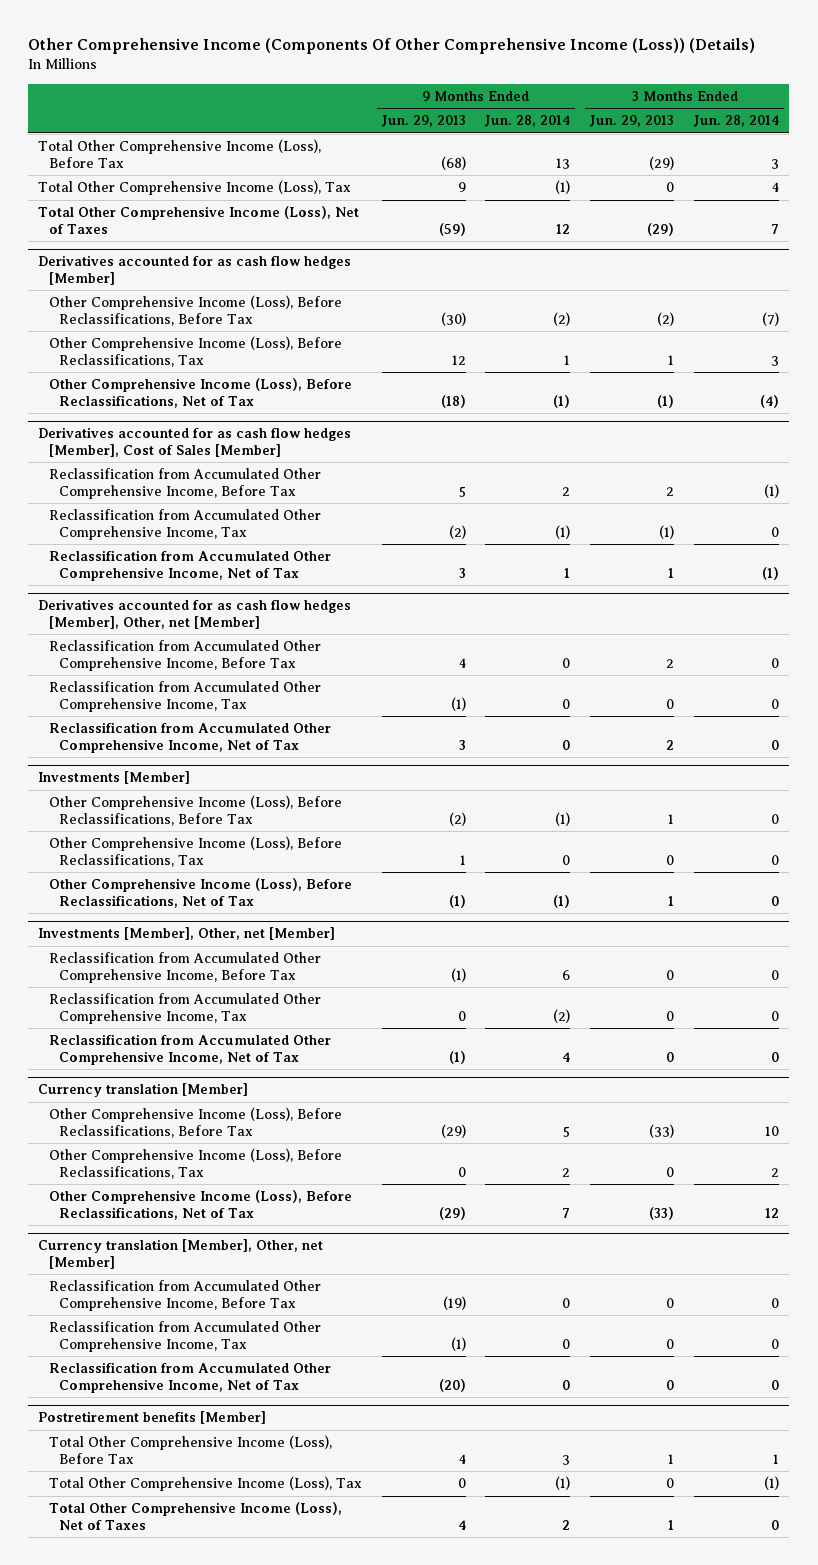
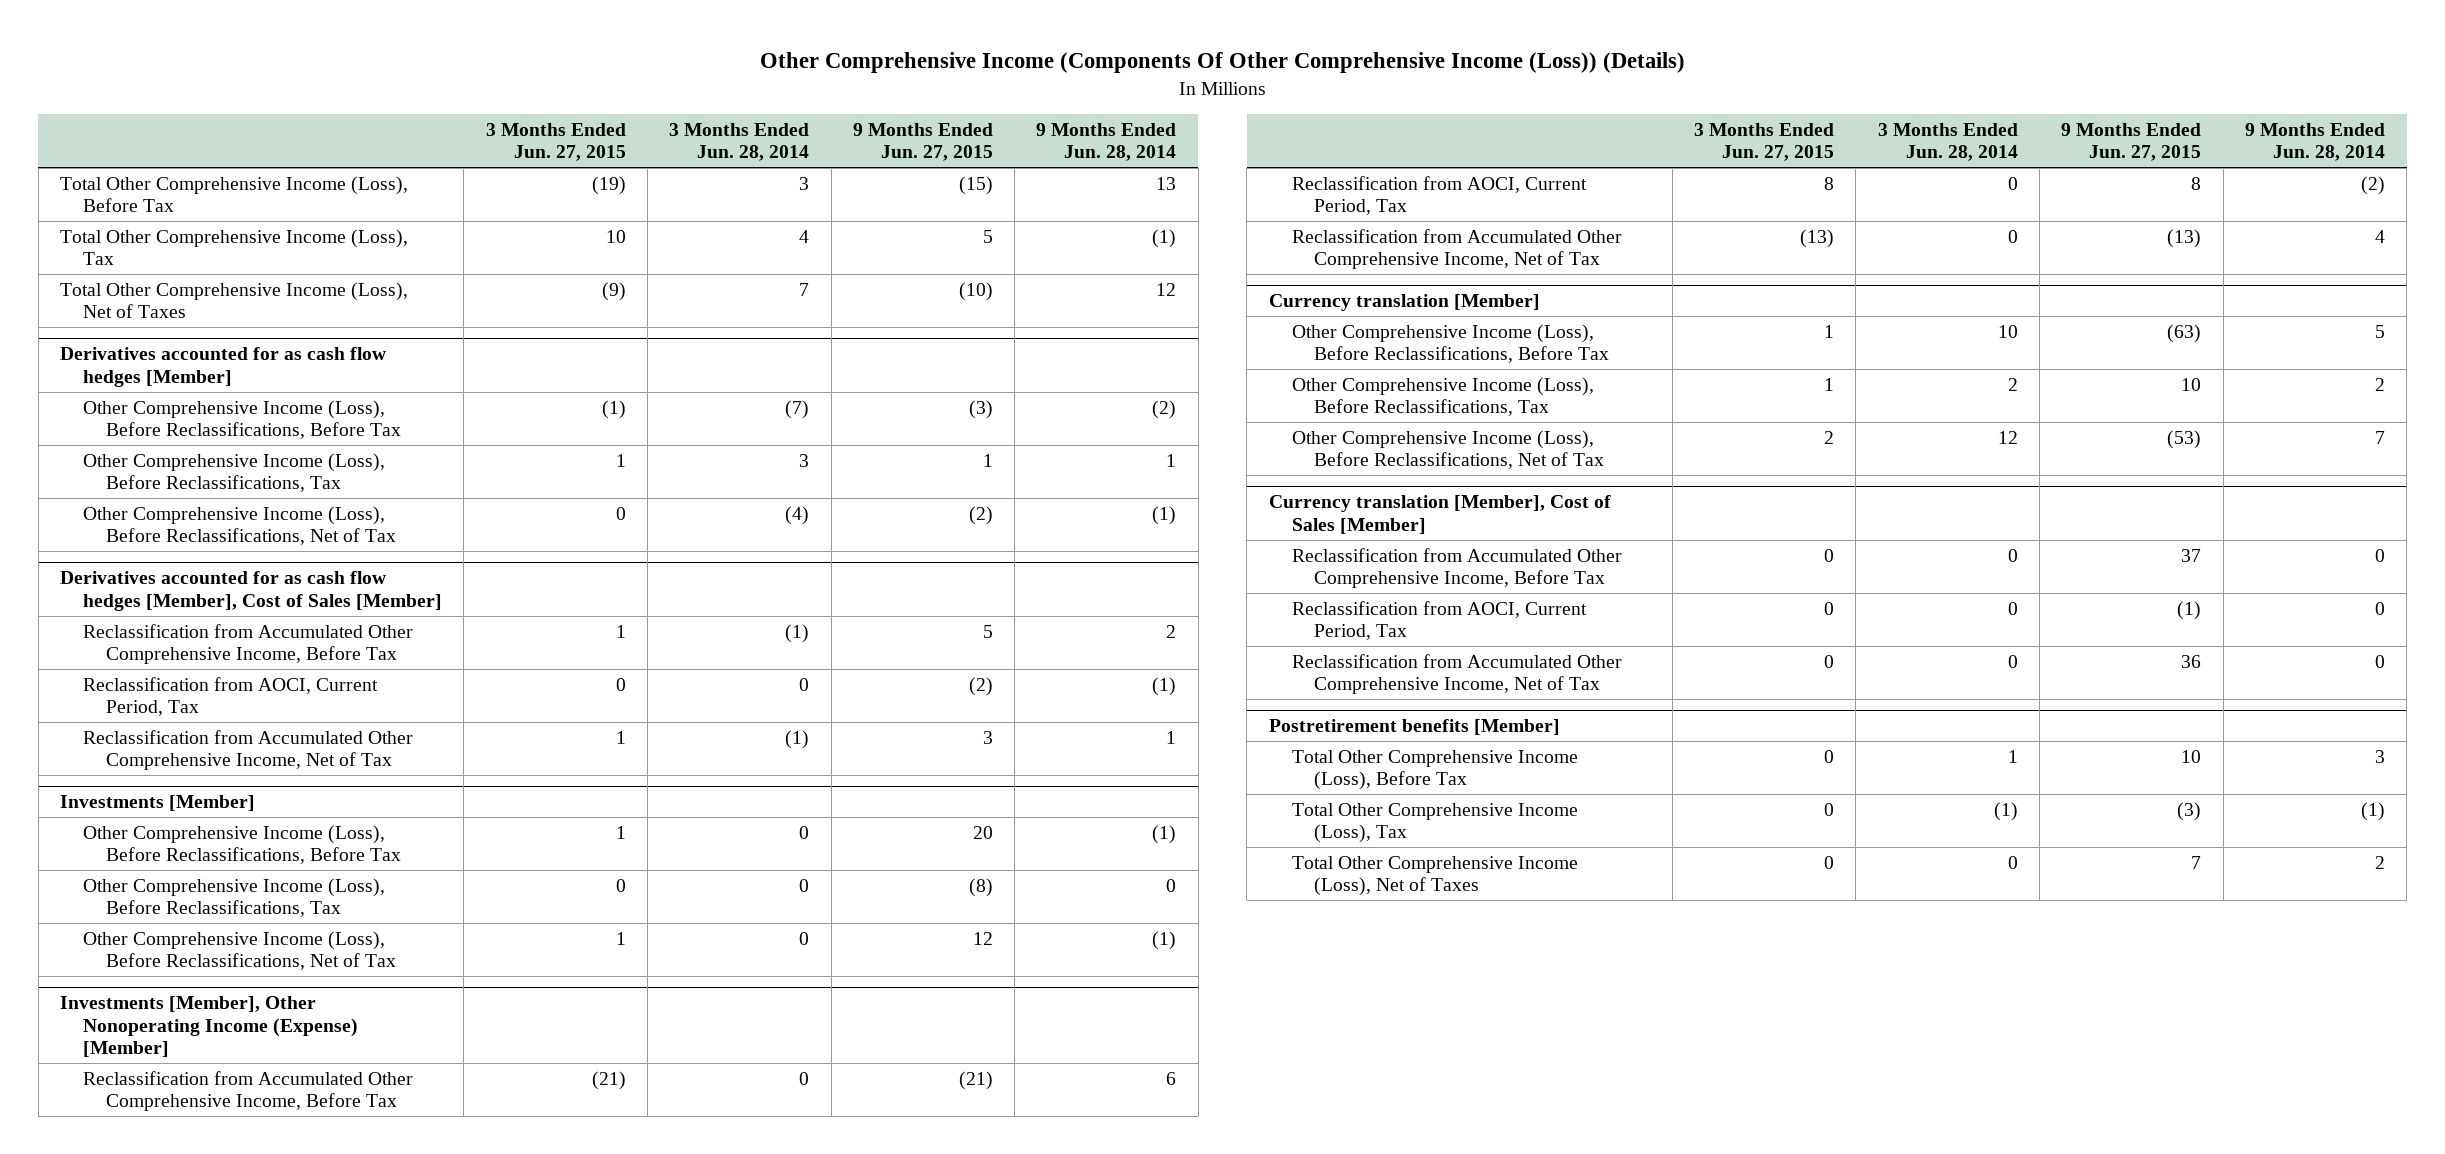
- | 9 Months Ended Jun. 29, 2013 | 9 Months Ended Jun. 28, 2014 | 3 Months Ended Jun. 29, 2013 | 3 Months Ended Jun. 28, 2014
+ | 3 Months Ended Jun. 27, 2015 | 3 Months Ended Jun. 28, 2014 | 9 Months Ended Jun. 27, 2015 | 9 Months Ended Jun. 28, 2014
@ Derivatives accounted for as cash flow hedges [Member], Cost of Sales [Member]
- Reclassification from Accumulated Other Comprehensive Income, Tax | (2) | (1) | (1) | 0
+ Reclassification from AOCI, Current Period, Tax | 0 | 0 | (2) | (1)
- Derivatives accounted for as cash flow hedges [Member], Other, net [Member]
- Reclassification from Accumulated Other Comprehensive Income, Before Tax | 4 | 0 | 2 | 0
- Reclassification from Accumulated Other Comprehensive Income, Tax | (1) | 0 | 0 | 0
- Reclassification from Accumulated Other Comprehensive Income, Net of Tax | 3 | 0 | 2 | 0
- Investments [Member], Other, net [Member]
+ Investments [Member], Other Nonoperating Income (Expense) [Member]
- Reclassification from Accumulated Other Comprehensive Income, Tax | 0 | (2) | 0 | 0
+ Reclassification from AOCI, Current Period, Tax | 8 | 0 | 8 | (2)
- Currency translation [Member], Other, net [Member]
+ Currency translation [Member], Cost of Sales [Member]
- Reclassification from Accumulated Other Comprehensive Income, Tax | (1) | 0 | 0 | 0
+ Reclassification from AOCI, Current Period, Tax | 0 | 0 | (1) | 0

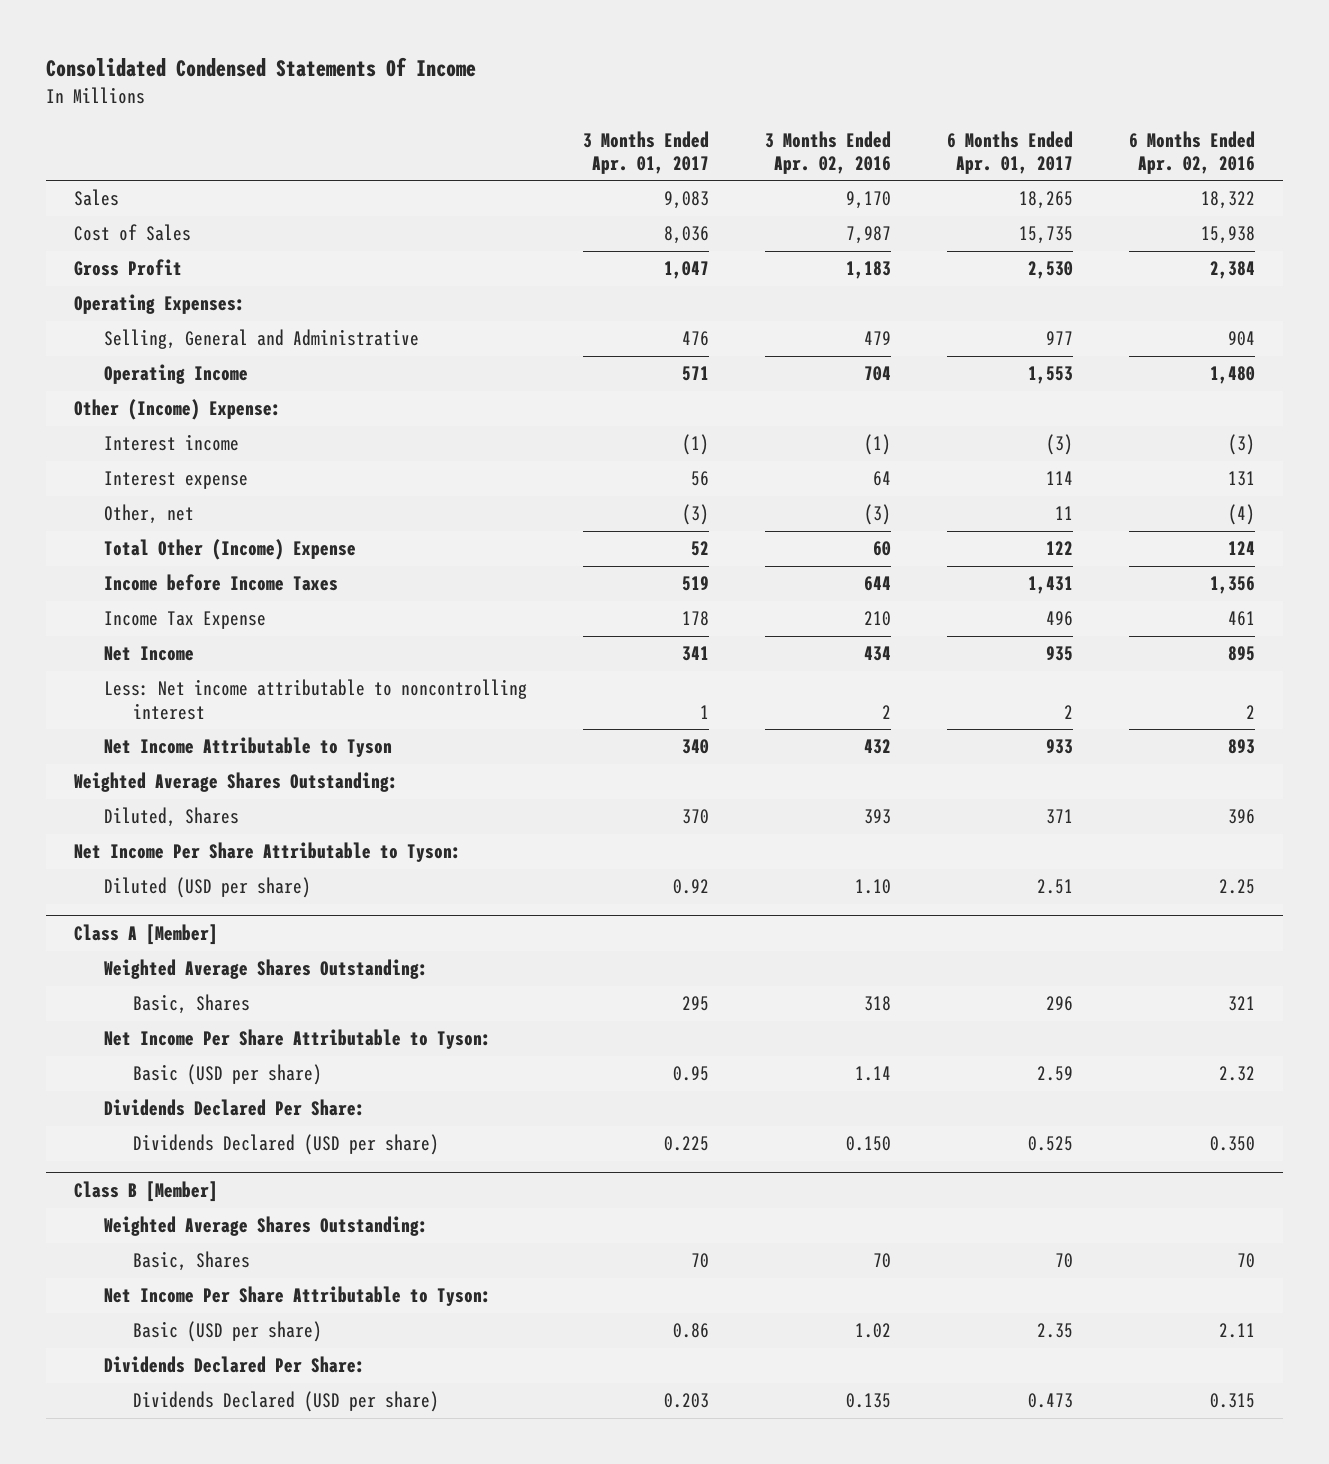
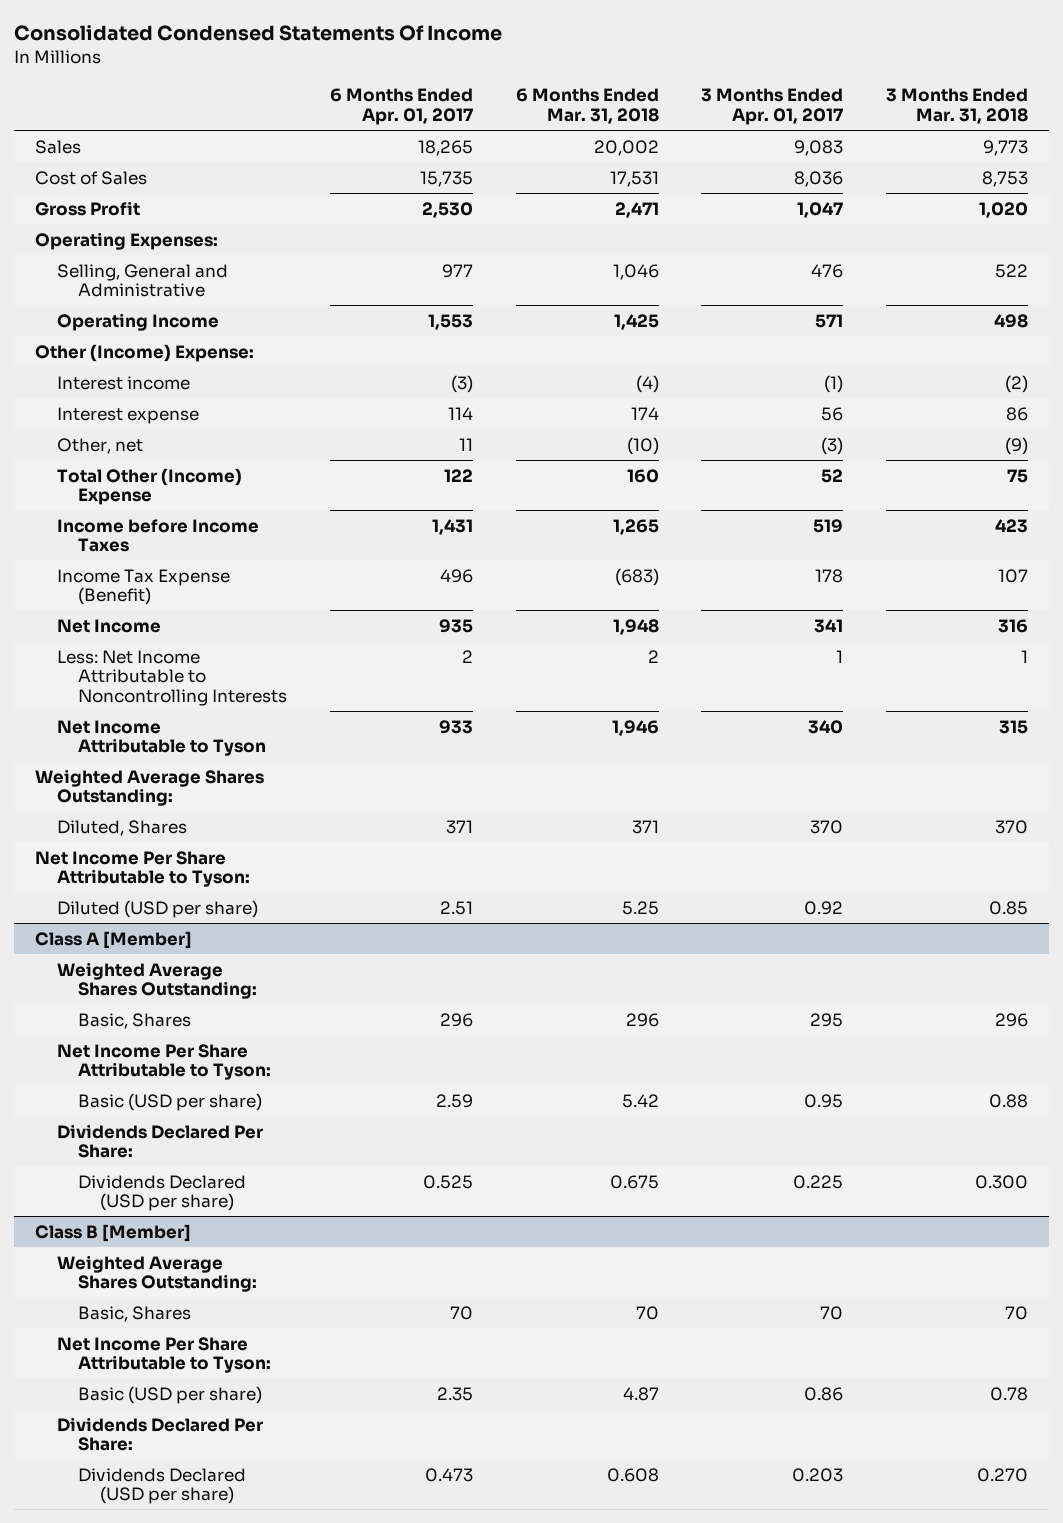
- | 3 Months Ended Apr. 01, 2017 | 3 Months Ended Apr. 02, 2016 | 6 Months Ended Apr. 01, 2017 | 6 Months Ended Apr. 02, 2016
+ | 6 Months Ended Apr. 01, 2017 | 6 Months Ended Mar. 31, 2018 | 3 Months Ended Apr. 01, 2017 | 3 Months Ended Mar. 31, 2018
- Income Tax Expense | 178 | 210 | 496 | 461
+ Income Tax Expense (Benefit) | 496 | (683) | 178 | 107
- Less: Net income attributable to noncontrolling interest | 1 | 2 | 2 | 2
+ Less: Net Income Attributable to Noncontrolling Interests | 2 | 2 | 1 | 1

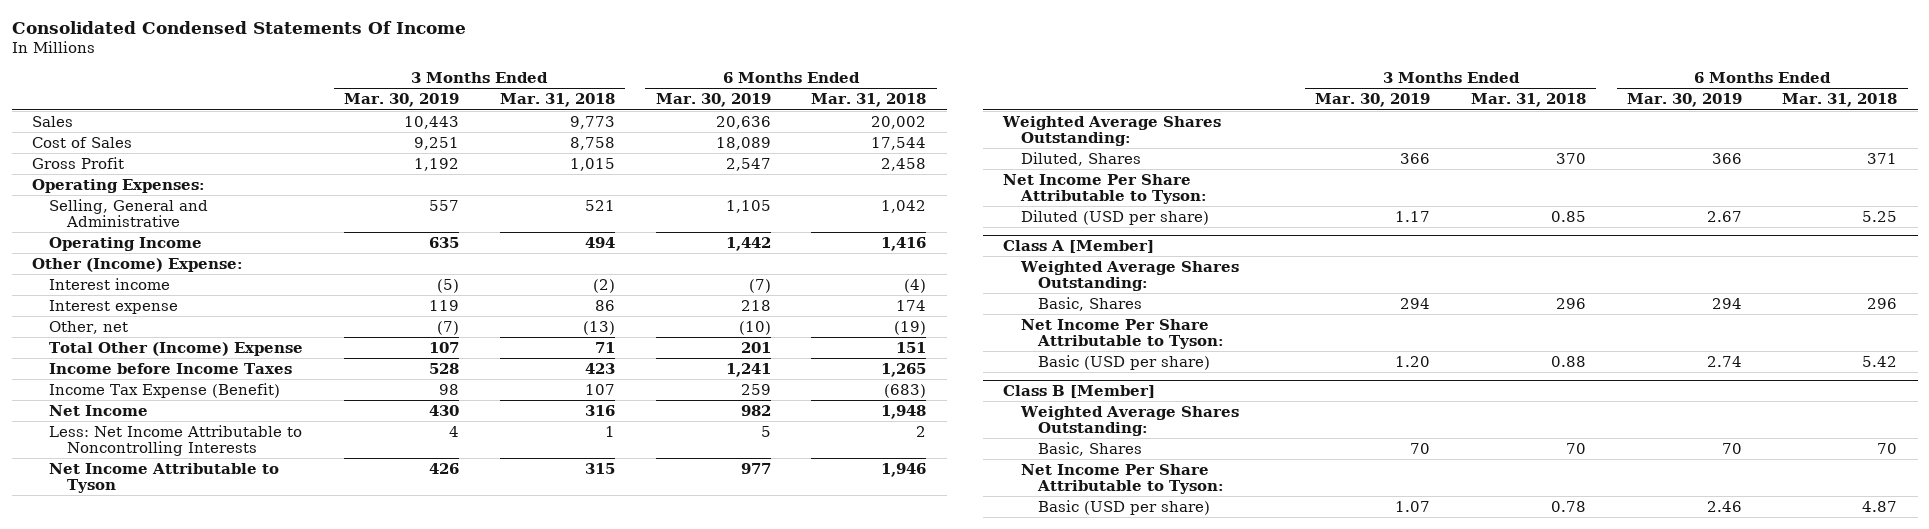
- | 6 Months Ended Apr. 01, 2017 | 6 Months Ended Mar. 31, 2018 | 3 Months Ended Apr. 01, 2017 | 3 Months Ended Mar. 31, 2018
+ | 3 Months Ended Mar. 30, 2019 | 3 Months Ended Mar. 31, 2018 | 6 Months Ended Mar. 30, 2019 | 6 Months Ended Mar. 31, 2018
- Cost of Sales | 15,735 | 17,531 | 8,036 | 8,753
- Gross Profit | 2,530 | 2,471 | 1,047 | 1,020
+ Cost of Sales | 9,251 | 8,758 | 18,089 | 17,544
+ Gross Profit | 1,192 | 1,015 | 2,547 | 2,458
- Selling, General and Administrative | 977 | 1,046 | 476 | 522
- Operating Income | 1,553 | 1,425 | 571 | 498
+ Selling, General and Administrative | 557 | 521 | 1,105 | 1,042
+ Operating Income | 635 | 494 | 1,442 | 1,416
- Other, net | 11 | (10) | (3) | (9)
- Total Other (Income) Expense | 122 | 160 | 52 | 75
+ Other, net | (7) | (13) | (10) | (19)
+ Total Other (Income) Expense | 107 | 71 | 201 | 151
@ Class A [Member]
- Dividends Declared Per Share:
- Dividends Declared (USD per share) | 0.525 | 0.675 | 0.225 | 0.300
@ Class B [Member]
- Dividends Declared Per Share:
- Dividends Declared (USD per share) | 0.473 | 0.608 | 0.203 | 0.270

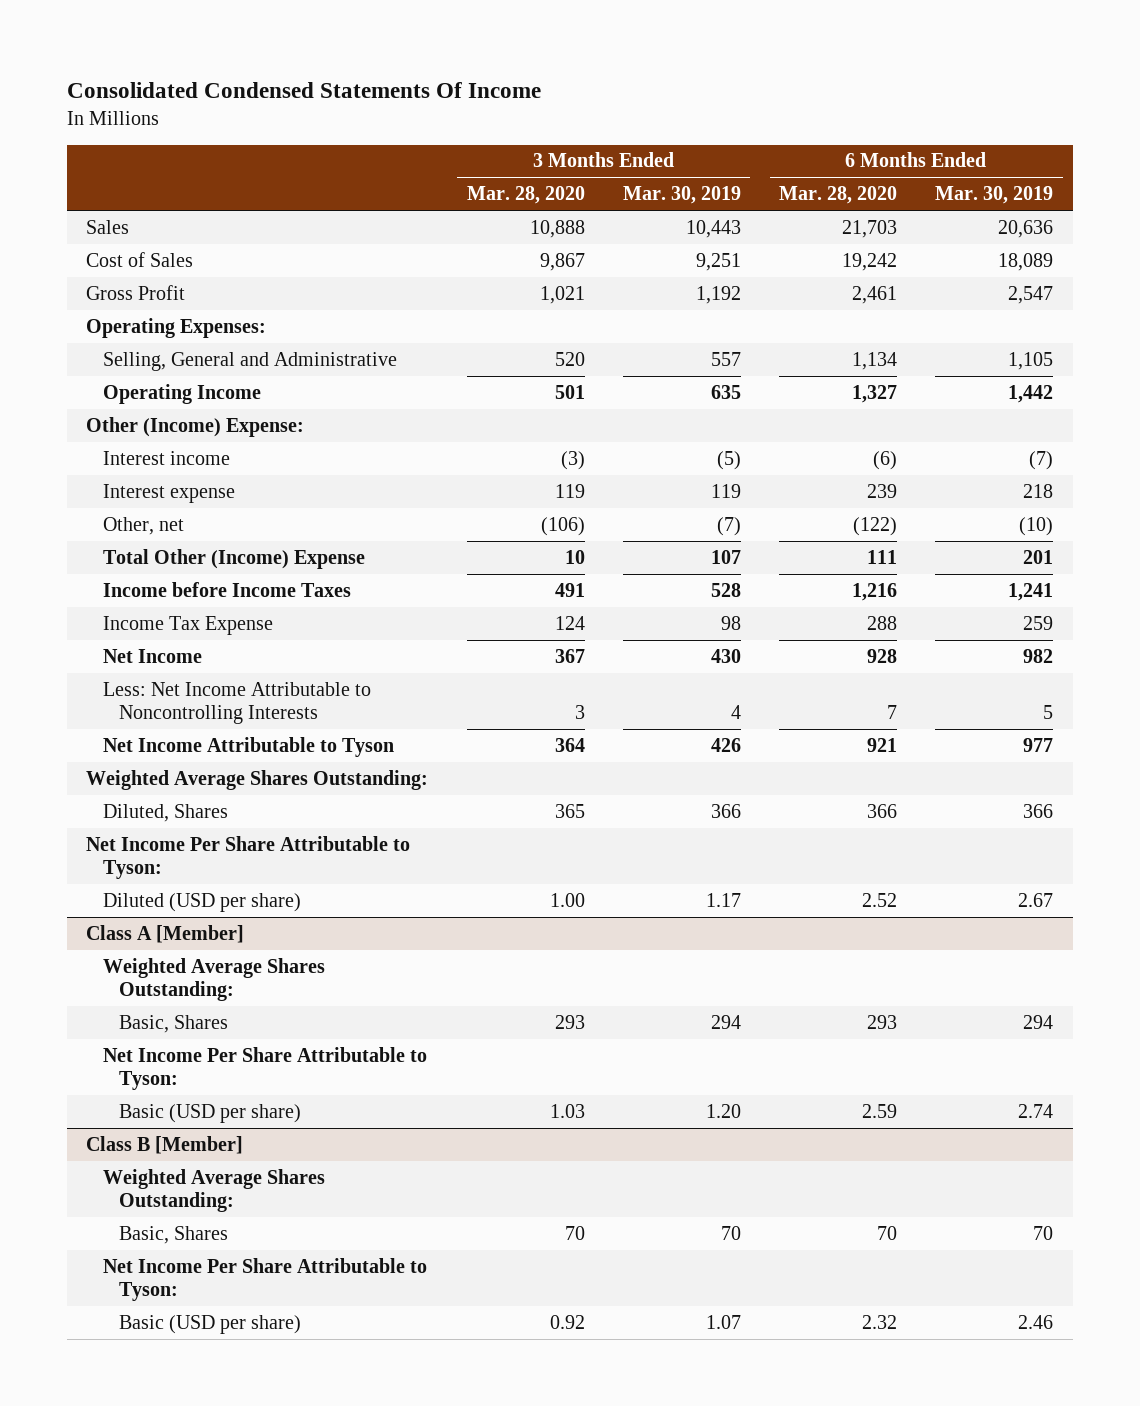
- | 3 Months Ended Mar. 30, 2019 | 3 Months Ended Mar. 31, 2018 | 6 Months Ended Mar. 30, 2019 | 6 Months Ended Mar. 31, 2018
+ | 3 Months Ended Mar. 28, 2020 | 3 Months Ended Mar. 30, 2019 | 6 Months Ended Mar. 28, 2020 | 6 Months Ended Mar. 30, 2019
- Income Tax Expense (Benefit) | 98 | 107 | 259 | (683)
+ Income Tax Expense | 124 | 98 | 288 | 259

